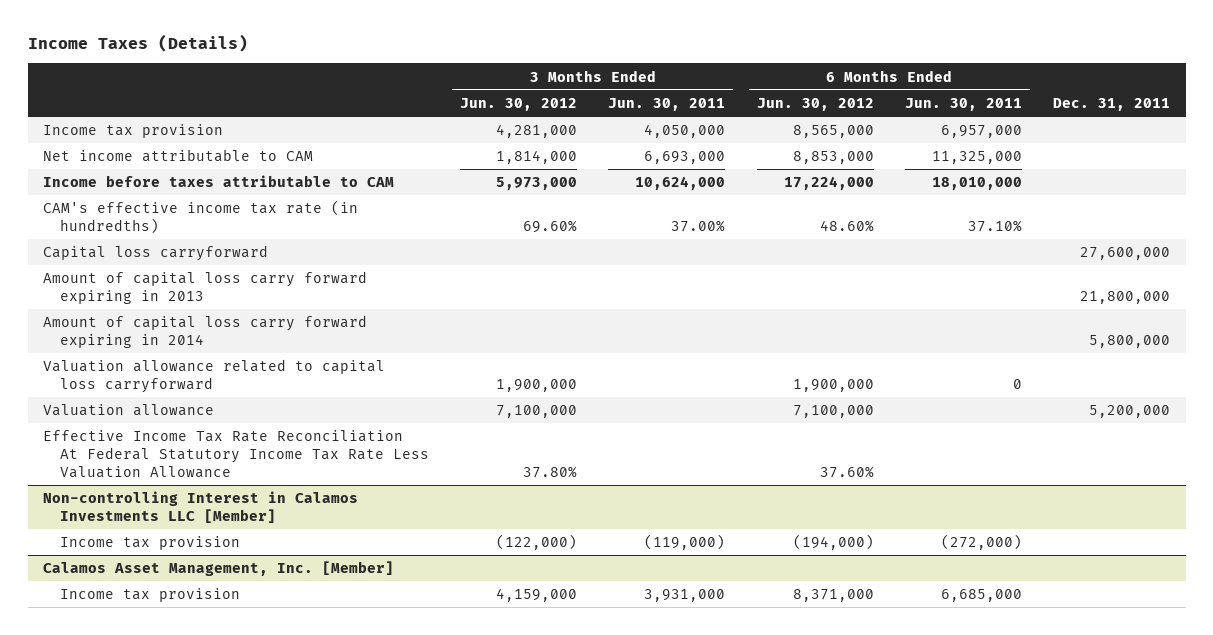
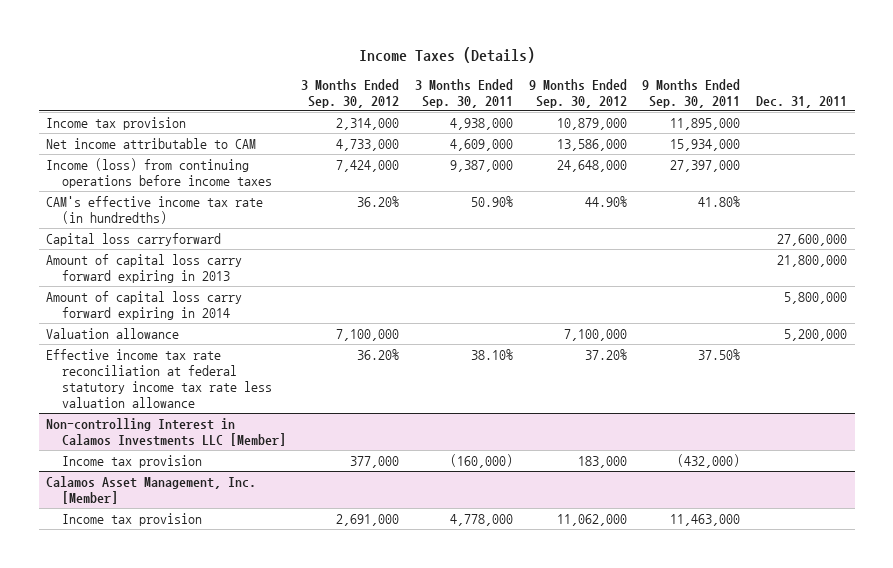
- | 3 Months Ended Jun. 30, 2012 | 3 Months Ended Jun. 30, 2011 | 6 Months Ended Jun. 30, 2012 | 6 Months Ended Jun. 30, 2011 | Dec. 31, 2011
+ | 3 Months Ended Sep. 30, 2012 | 3 Months Ended Sep. 30, 2011 | 9 Months Ended Sep. 30, 2012 | 9 Months Ended Sep. 30, 2011 | Dec. 31, 2011
- Income before taxes attributable to CAM | 5,973,000 | 10,624,000 | 17,224,000 | 18,010,000 |
+ Income (loss) from continuing operations before income taxes | 7,424,000 | 9,387,000 | 24,648,000 | 27,397,000 |
- Valuation allowance related to capital loss carryforward | 1,900,000 | | 1,900,000 | 0 |
- Effective Income Tax Rate Reconciliation At Federal Statutory Income Tax Rate Less Valuation Allowance | 37.80% | | 37.60% | |
+ Effective income tax rate reconciliation at federal statutory income tax rate less valuation allowance | 36.20% | 38.10% | 37.20% | 37.50% |

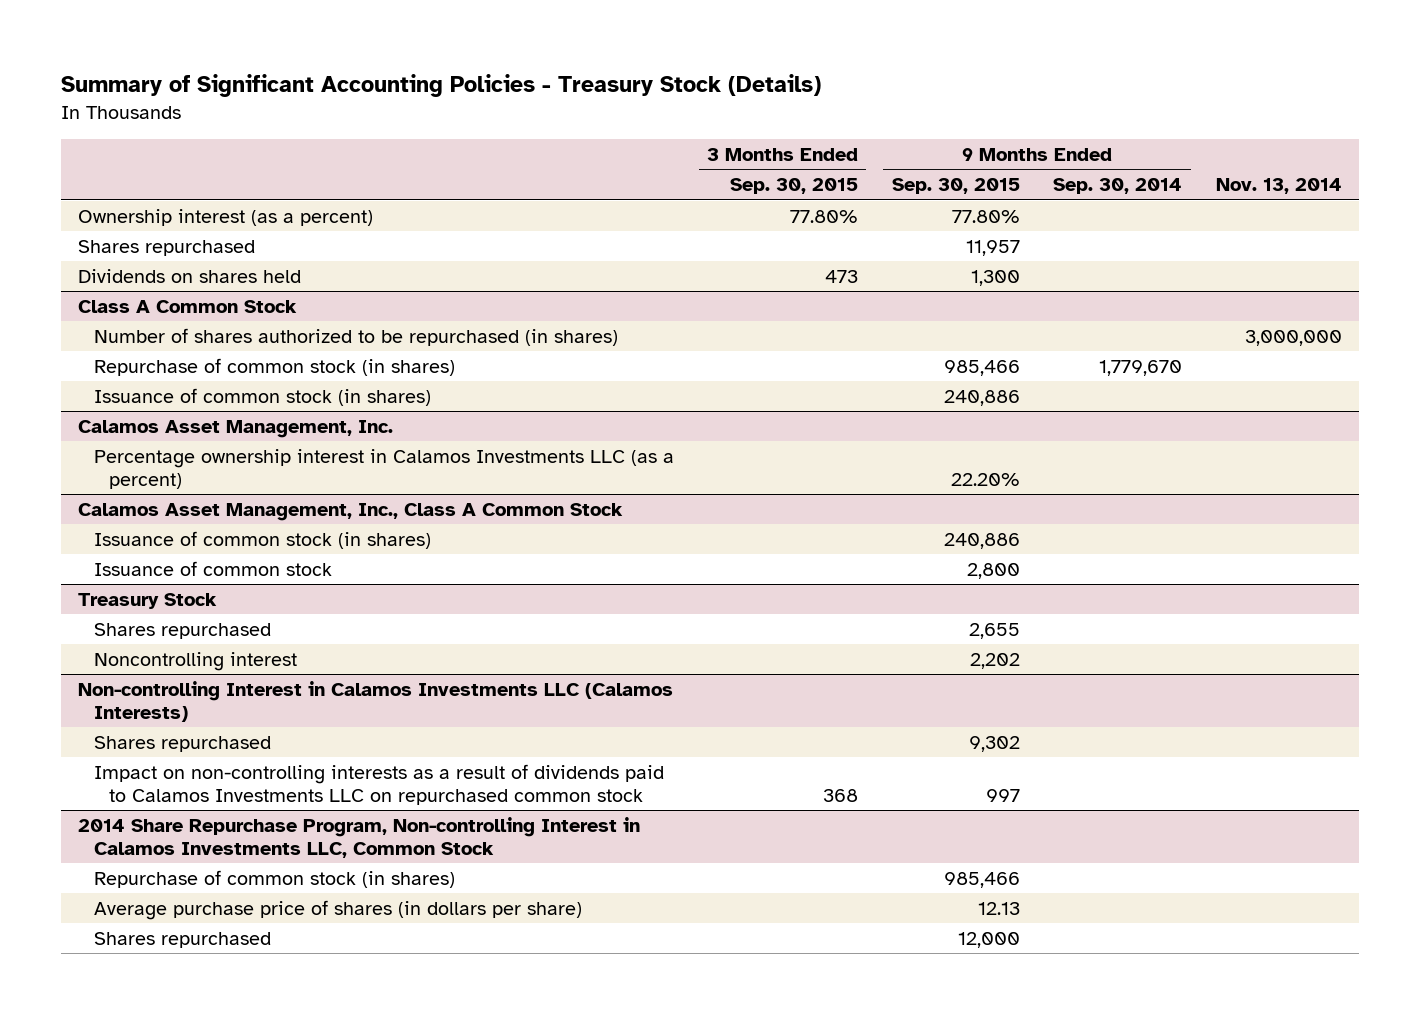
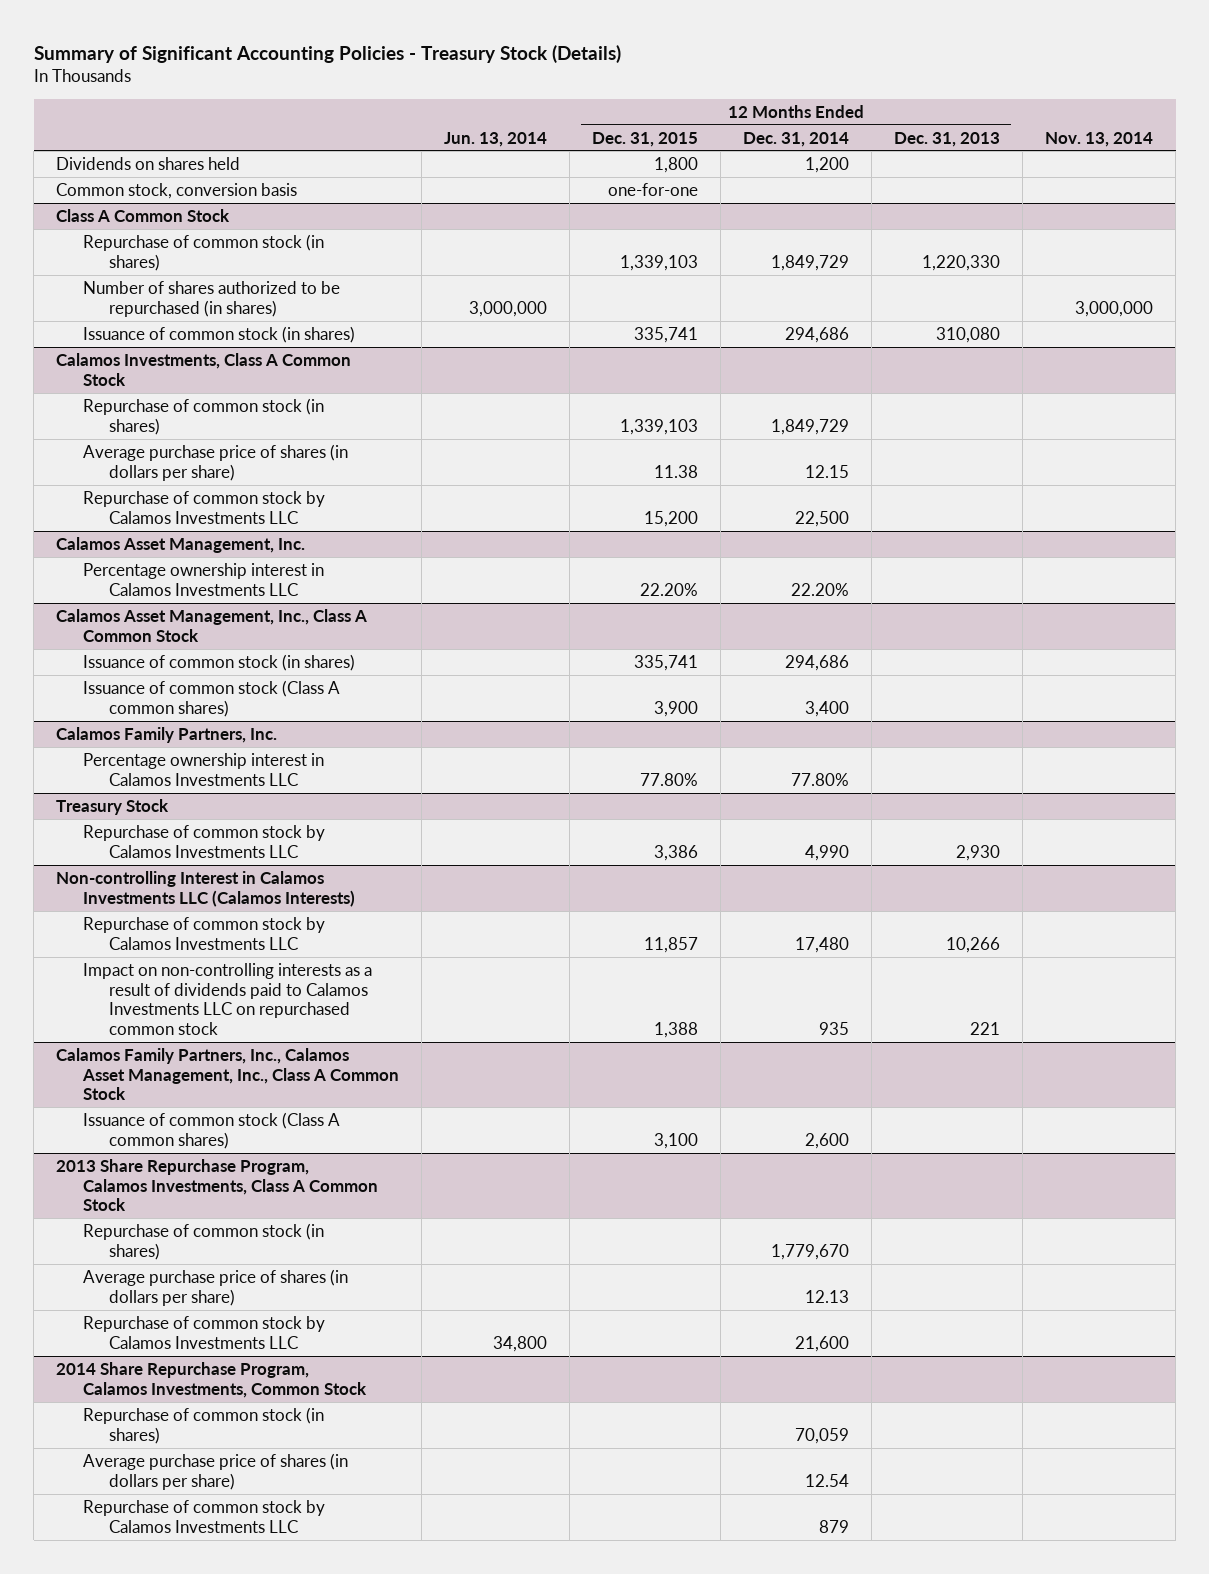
- | 3 Months Ended Sep. 30, 2015 | 9 Months Ended Sep. 30, 2015 | 9 Months Ended Sep. 30, 2014 | Nov. 13, 2014
+ | Jun. 13, 2014 | 12 Months Ended Dec. 31, 2015 | 12 Months Ended Dec. 31, 2014 | 12 Months Ended Dec. 31, 2013 | Nov. 13, 2014
- Ownership interest (as a percent) | 77.80% | 77.80% | |
- Shares repurchased | | 11,957 | |
+ Common stock, conversion basis | | one-for-one | | |
@ Class A Common Stock
moved down: Number of shares authorized to be repurchased (in shares) | 3,000,000 | | | | 3,000,000
+ Calamos Investments, Class A Common Stock
+ Repurchase of common stock (in shares) | | 1,339,103 | 1,849,729 | |
+ Average purchase price of shares (in dollars per share) | | 11.38 | 12.15 | |
+ Repurchase of common stock by Calamos Investments LLC | | 15,200 | 22,500 | |
@ Calamos Asset Management, Inc.
- Percentage ownership interest in Calamos Investments LLC (as a percent) | | 22.20% | |
+ Percentage ownership interest in Calamos Investments LLC | | 22.20% | 22.20% | |
@ Calamos Asset Management, Inc., Class A Common Stock
- Issuance of common stock | | 2,800 | |
+ Issuance of common stock (Class A common shares) | | 3,900 | 3,400 | |
+ Calamos Family Partners, Inc.
+ Percentage ownership interest in Calamos Investments LLC | | 77.80% | 77.80% | |
@ Treasury Stock
- Shares repurchased | | 2,655 | |
- Noncontrolling interest | | 2,202 | |
+ Repurchase of common stock by Calamos Investments LLC | | 3,386 | 4,990 | 2,930 |
@ Non-controlling Interest in Calamos Investments LLC (Calamos Interests)
- Shares repurchased | | 9,302 | |
+ Repurchase of common stock by Calamos Investments LLC | | 11,857 | 17,480 | 10,266 |
- 2014 Share Repurchase Program, Non-controlling Interest in Calamos Investments LLC, Common Stock
+ Calamos Family Partners, Inc., Calamos Asset Management, Inc., Class A Common Stock
+ Issuance of common stock (Class A common shares) | | 3,100 | 2,600 | |
+ 2013 Share Repurchase Program, Calamos Investments, Class A Common Stock
+ Repurchase of common stock (in shares) | | | 1,779,670 | |
+ Average purchase price of shares (in dollars per share) | | | 12.13 | |
+ Repurchase of common stock by Calamos Investments LLC | 34,800 | | 21,600 | |
+ 2014 Share Repurchase Program, Calamos Investments, Common Stock
- Shares repurchased | | 12,000 | |
+ Repurchase of common stock by Calamos Investments LLC | | | 879 | |

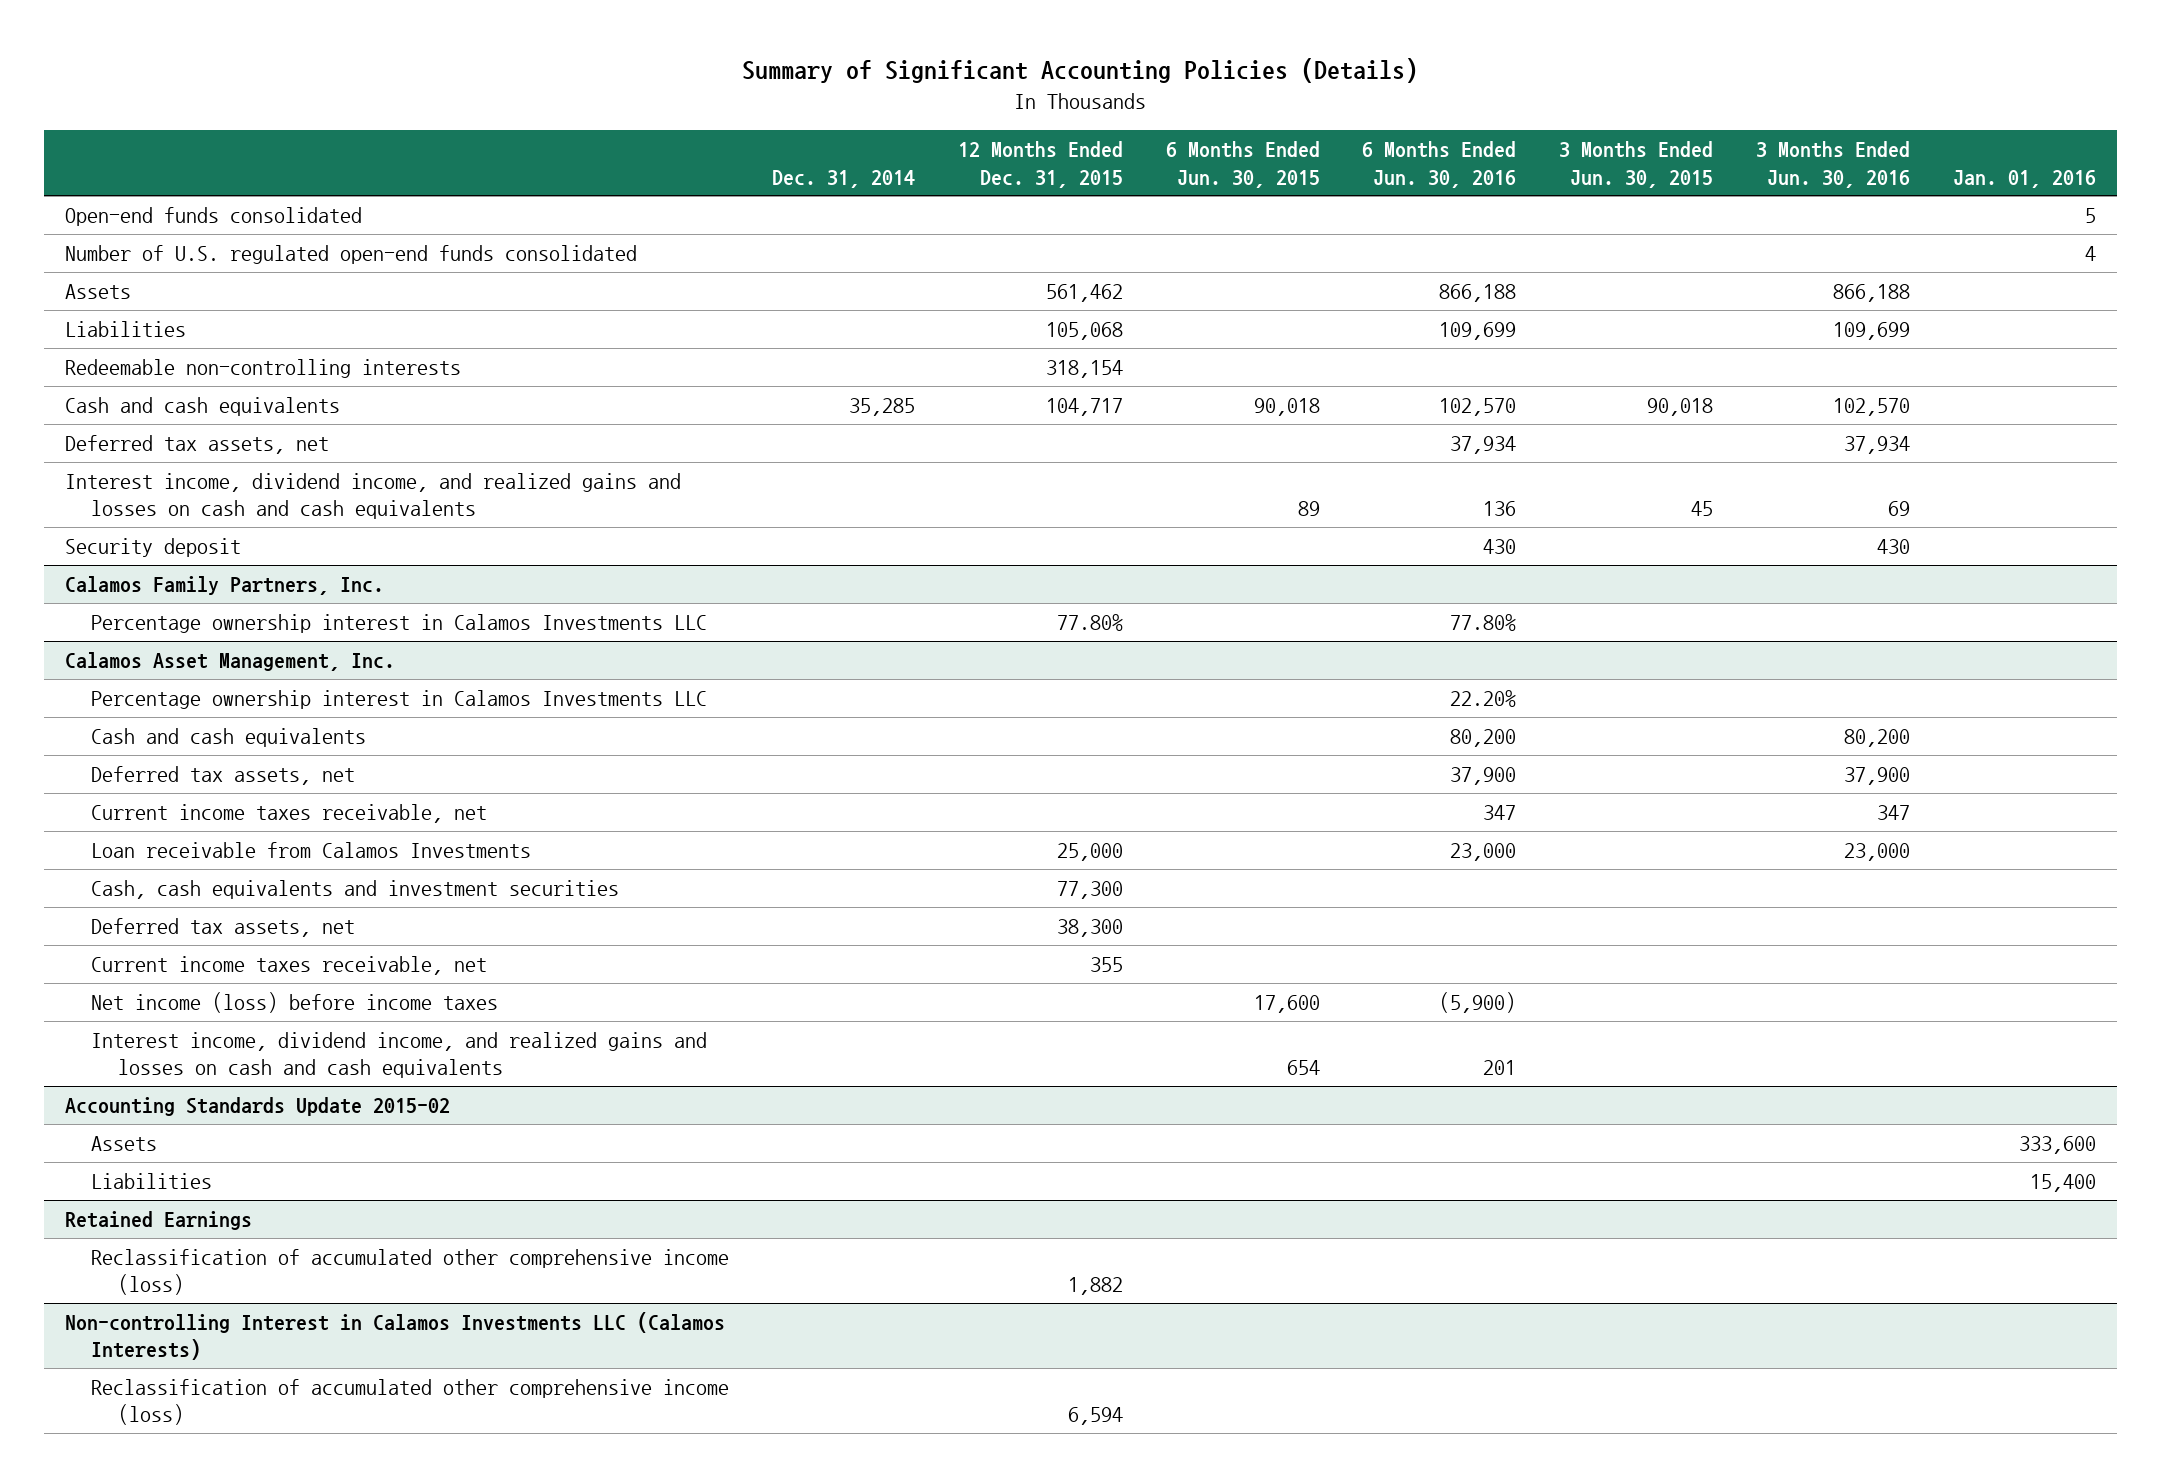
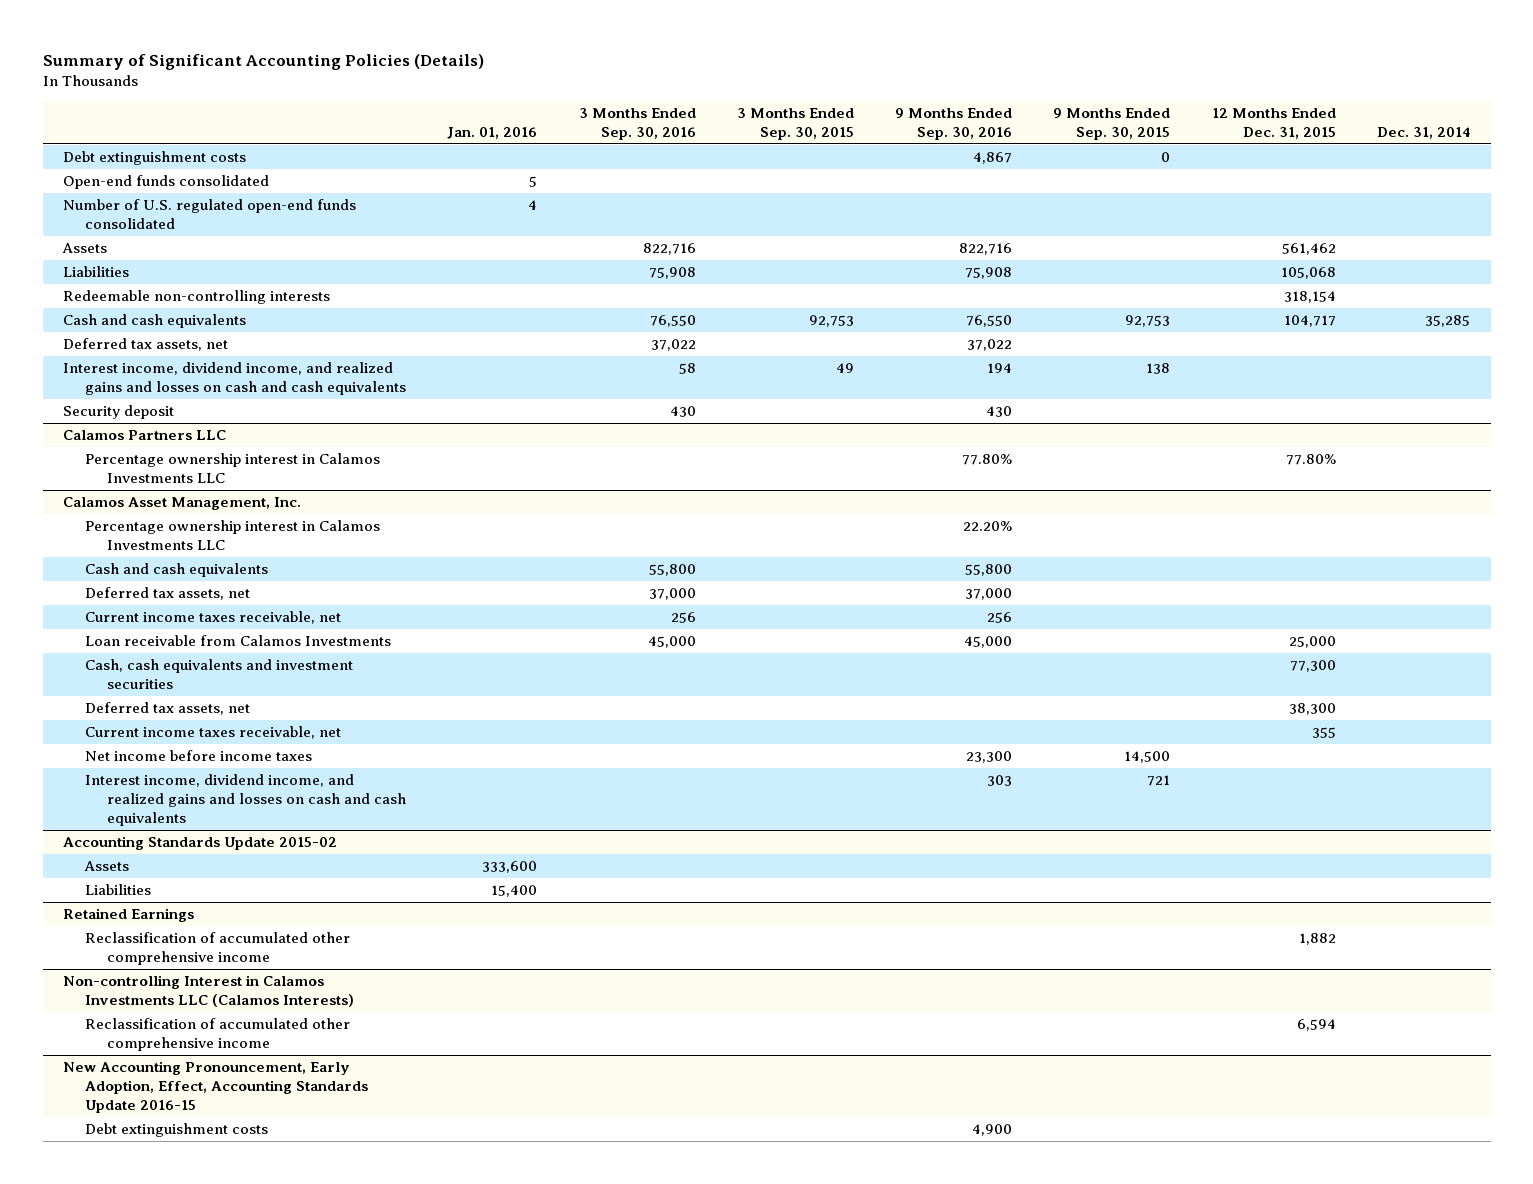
- | Dec. 31, 2014 | 12 Months Ended Dec. 31, 2015 | 6 Months Ended Jun. 30, 2015 | 6 Months Ended Jun. 30, 2016 | 3 Months Ended Jun. 30, 2015 | 3 Months Ended Jun. 30, 2016 | Jan. 01, 2016
+ | Jan. 01, 2016 | 3 Months Ended Sep. 30, 2016 | 3 Months Ended Sep. 30, 2015 | 9 Months Ended Sep. 30, 2016 | 9 Months Ended Sep. 30, 2015 | 12 Months Ended Dec. 31, 2015 | Dec. 31, 2014
+ Debt extinguishment costs | | | | 4,867 | 0 | |
- Calamos Family Partners, Inc.
+ Calamos Partners LLC
@ Calamos Asset Management, Inc.
- Net income (loss) before income taxes | | | 17,600 | (5,900) | | |
+ Net income before income taxes | | | | 23,300 | 14,500 | |
@ Retained Earnings
- Reclassification of accumulated other comprehensive income (loss) | | 1,882 | | | | |
+ Reclassification of accumulated other comprehensive income | | | | | | 1,882 |
@ Non-controlling Interest in Calamos Investments LLC (Calamos Interests)
- Reclassification of accumulated other comprehensive income (loss) | | 6,594 | | | | |
+ Reclassification of accumulated other comprehensive income | | | | | | 6,594 |
+ New Accounting Pronouncement, Early Adoption, Effect, Accounting Standards Update 2016-15
+ Debt extinguishment costs | | | | 4,900 | | |

